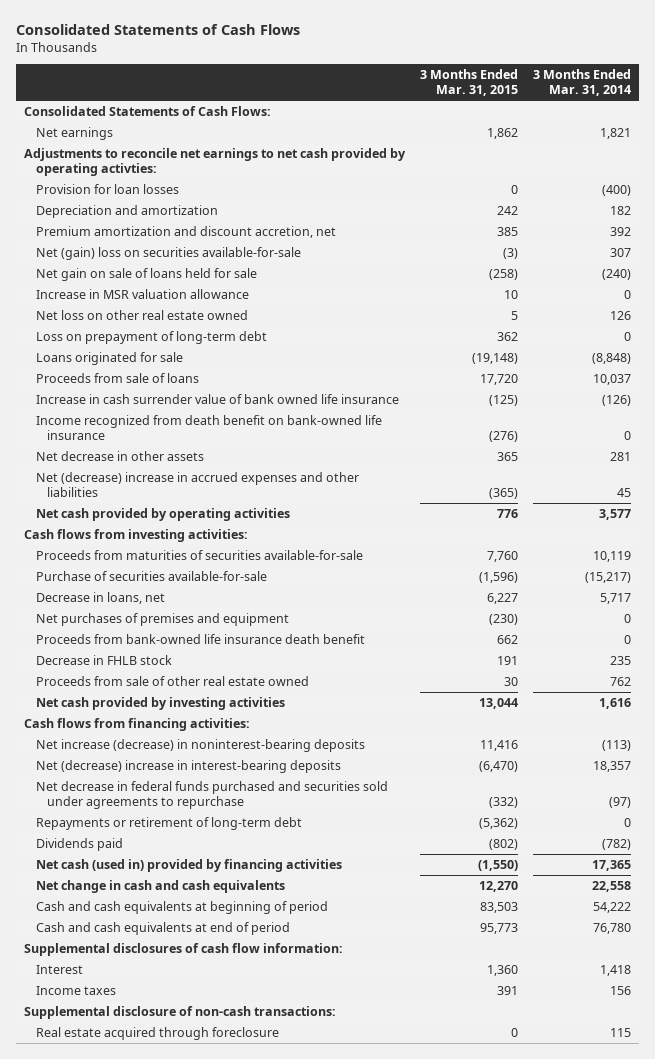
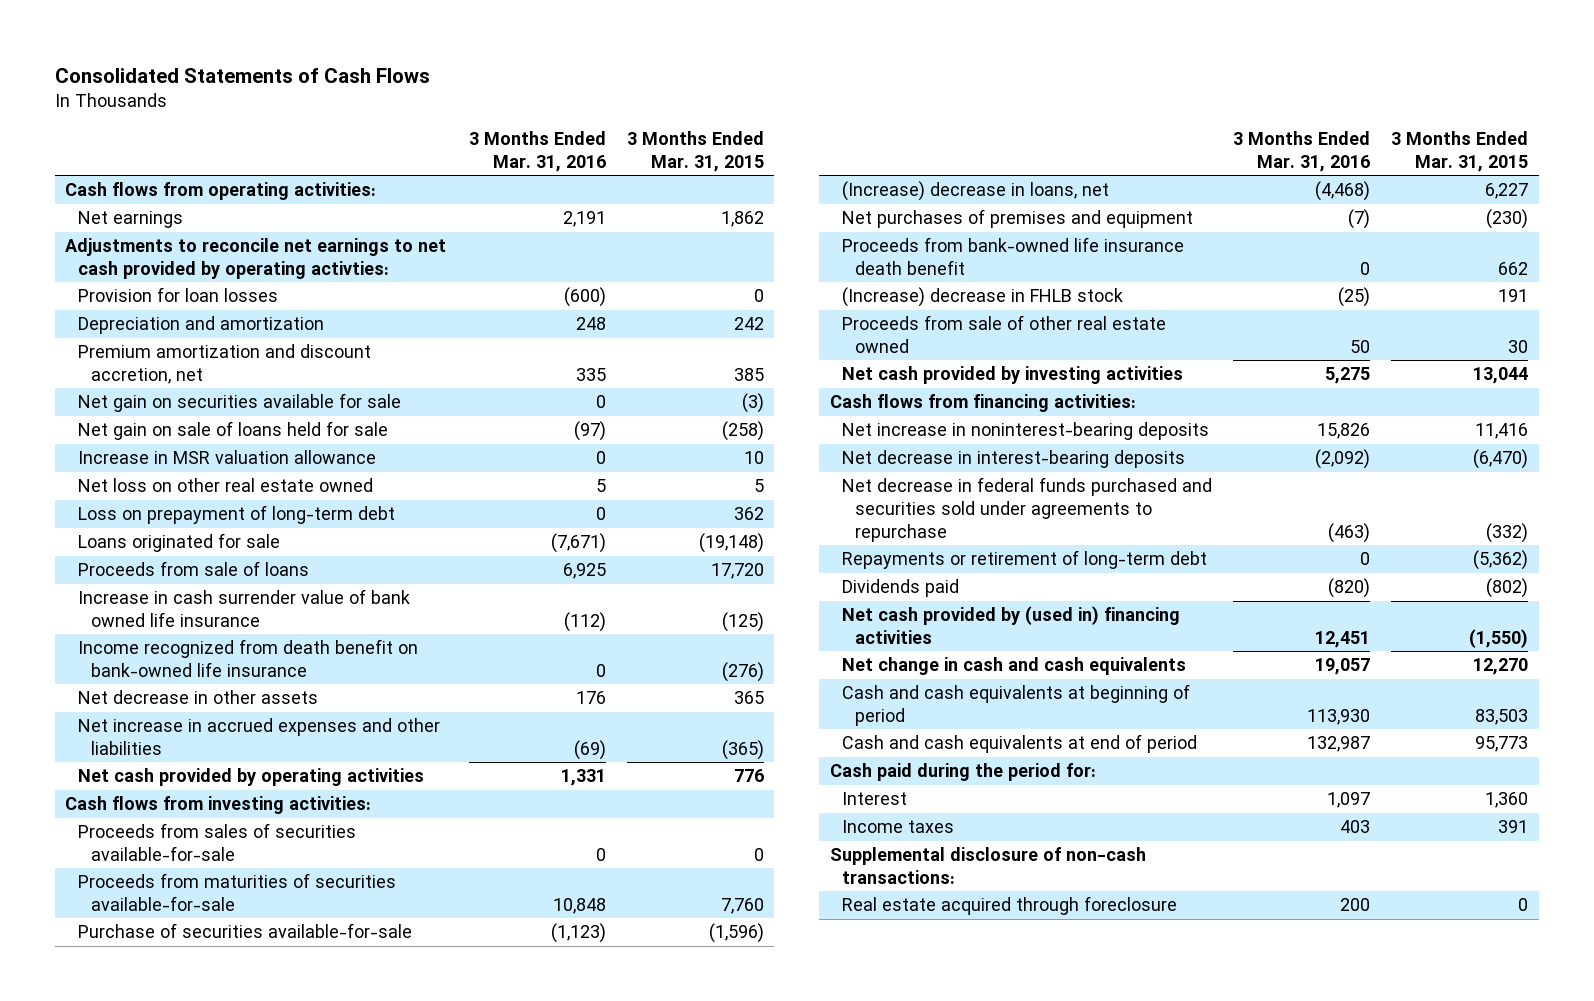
- | 3 Months Ended Mar. 31, 2015 | 3 Months Ended Mar. 31, 2014
+ | 3 Months Ended Mar. 31, 2016 | 3 Months Ended Mar. 31, 2015
- Consolidated Statements of Cash Flows:
+ Cash flows from operating activities:
- Net (gain) loss on securities available-for-sale | (3) | 307
+ Net gain on securities available for sale | 0 | (3)
- Net (decrease) increase in accrued expenses and other liabilities | (365) | 45
+ Net increase in accrued expenses and other liabilities | (69) | (365)
+ Proceeds from sales of securities available-for-sale | 0 | 0
- Decrease in loans, net | 6,227 | 5,717
+ (Increase) decrease in loans, net | (4,468) | 6,227
- Decrease in FHLB stock | 191 | 235
+ (Increase) decrease in FHLB stock | (25) | 191
- Net increase (decrease) in noninterest-bearing deposits | 11,416 | (113)
- Net (decrease) increase in interest-bearing deposits | (6,470) | 18,357
+ Net increase in noninterest-bearing deposits | 15,826 | 11,416
+ Net decrease in interest-bearing deposits | (2,092) | (6,470)
- Net cash (used in) provided by financing activities | (1,550) | 17,365
+ Net cash provided by (used in) financing activities | 12,451 | (1,550)
- Supplemental disclosures of cash flow information:
+ Cash paid during the period for:

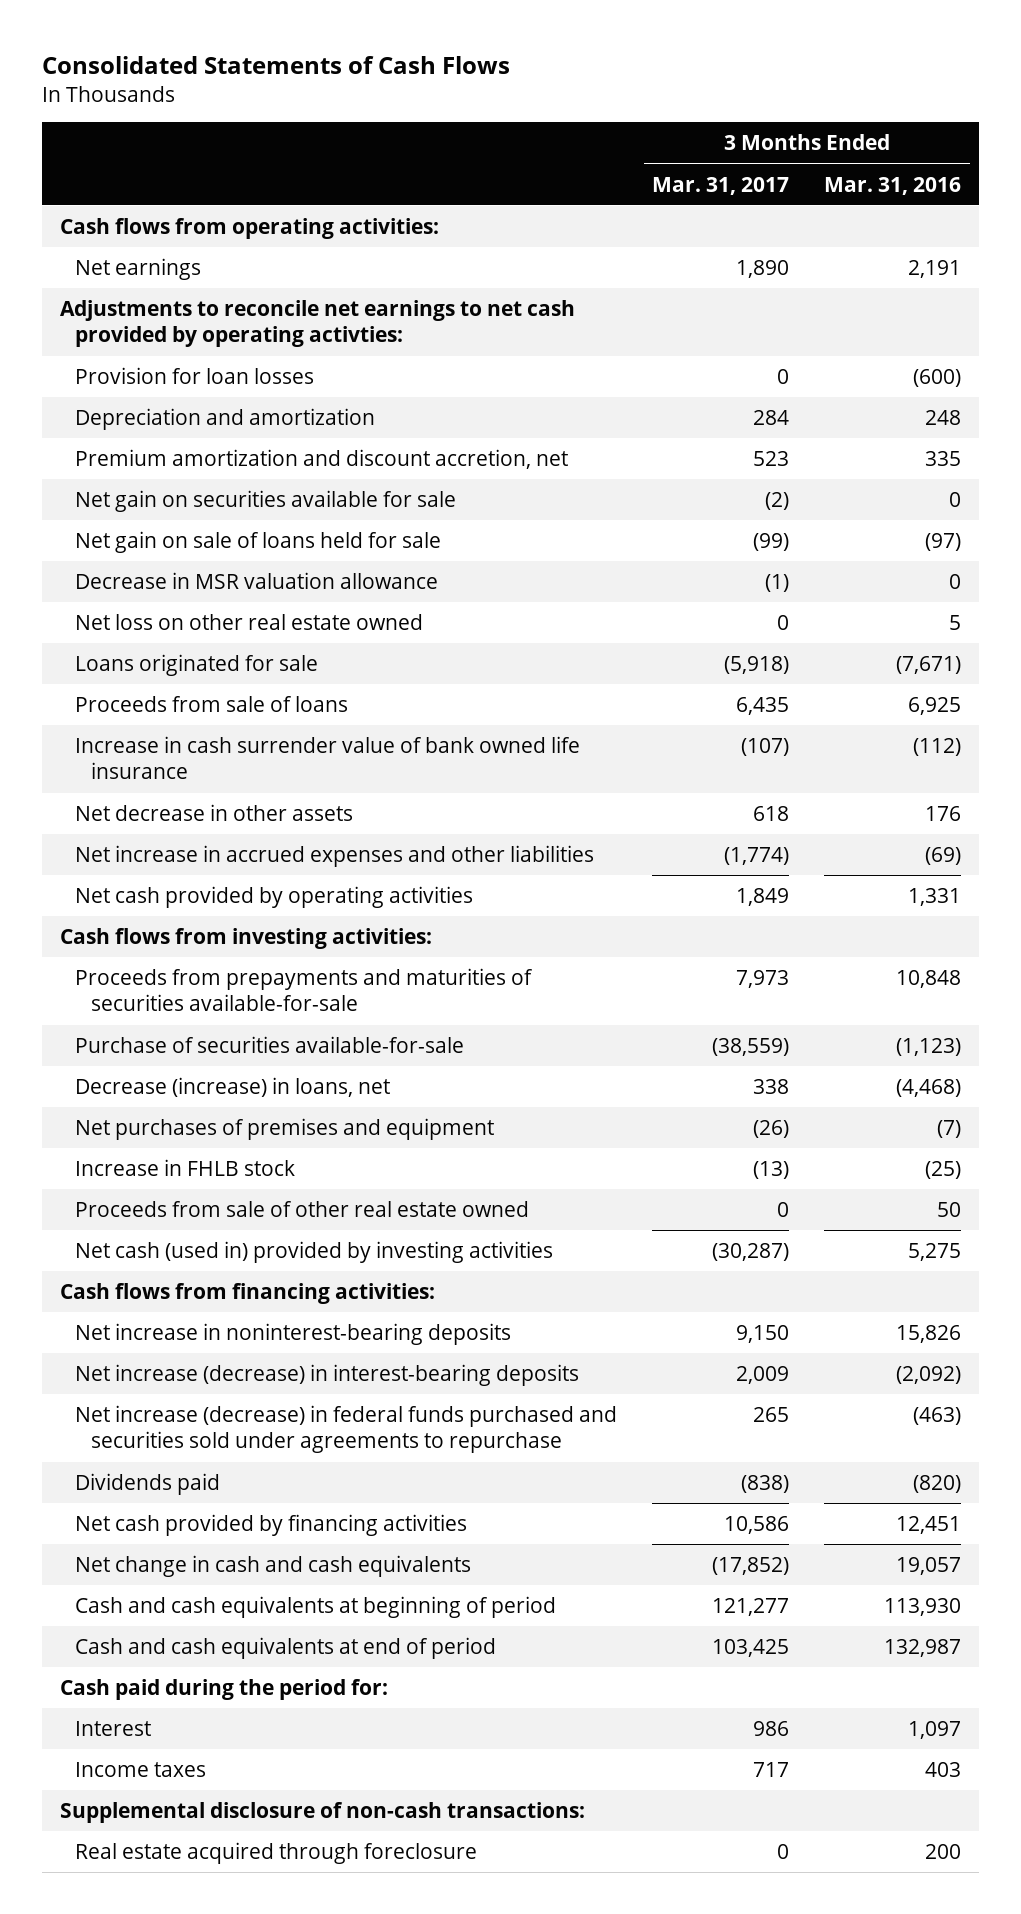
- | 3 Months Ended Mar. 31, 2016 | 3 Months Ended Mar. 31, 2015
+ | 3 Months Ended Mar. 31, 2017 | 3 Months Ended Mar. 31, 2016
- Increase in MSR valuation allowance | 0 | 10
+ Decrease in MSR valuation allowance | (1) | 0
- Loss on prepayment of long-term debt | 0 | 362
- Income recognized from death benefit on bank-owned life insurance | 0 | (276)
- Proceeds from sales of securities available-for-sale | 0 | 0
- Proceeds from maturities of securities available-for-sale | 10,848 | 7,760
+ Proceeds from prepayments and maturities of securities available-for-sale | 7,973 | 10,848
- (Increase) decrease in loans, net | (4,468) | 6,227
+ Decrease (increase) in loans, net | 338 | (4,468)
- Proceeds from bank-owned life insurance death benefit | 0 | 662
- (Increase) decrease in FHLB stock | (25) | 191
+ Increase in FHLB stock | (13) | (25)
- Net cash provided by investing activities | 5,275 | 13,044
+ Net cash (used in) provided by investing activities | (30,287) | 5,275
- Net decrease in interest-bearing deposits | (2,092) | (6,470)
- Net decrease in federal funds purchased and securities sold under agreements to repurchase | (463) | (332)
- Repayments or retirement of long-term debt | 0 | (5,362)
+ Net increase (decrease) in interest-bearing deposits | 2,009 | (2,092)
+ Net increase (decrease) in federal funds purchased and securities sold under agreements to repurchase | 265 | (463)
- Net cash provided by (used in) financing activities | 12,451 | (1,550)
+ Net cash provided by financing activities | 10,586 | 12,451

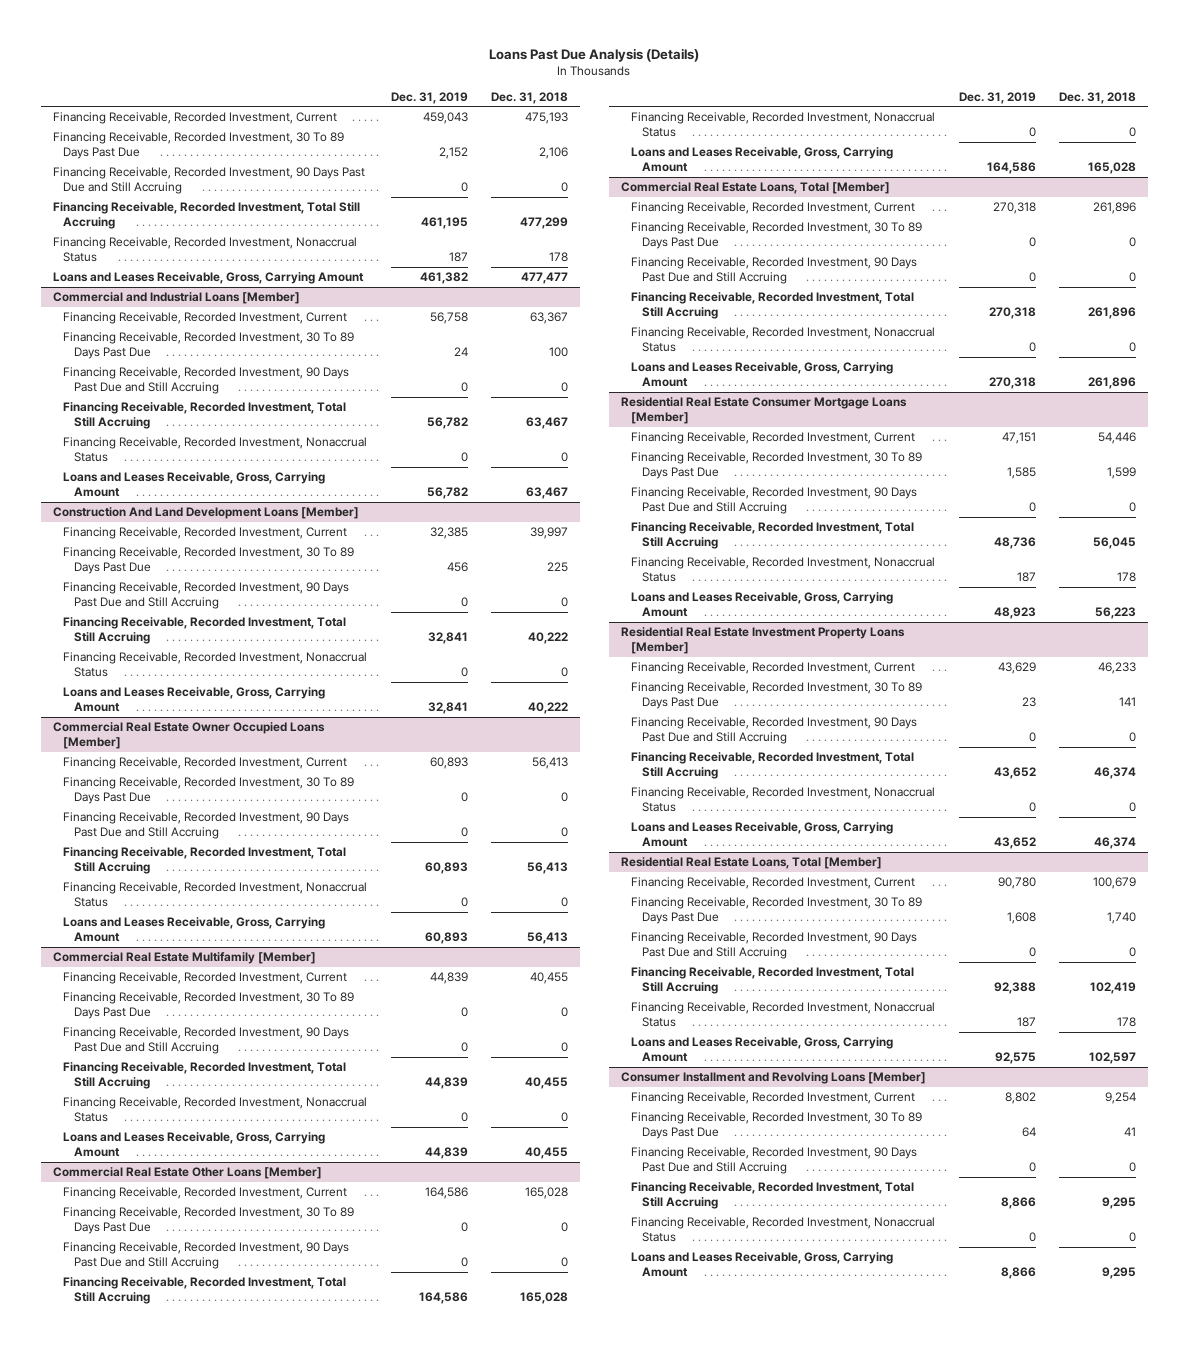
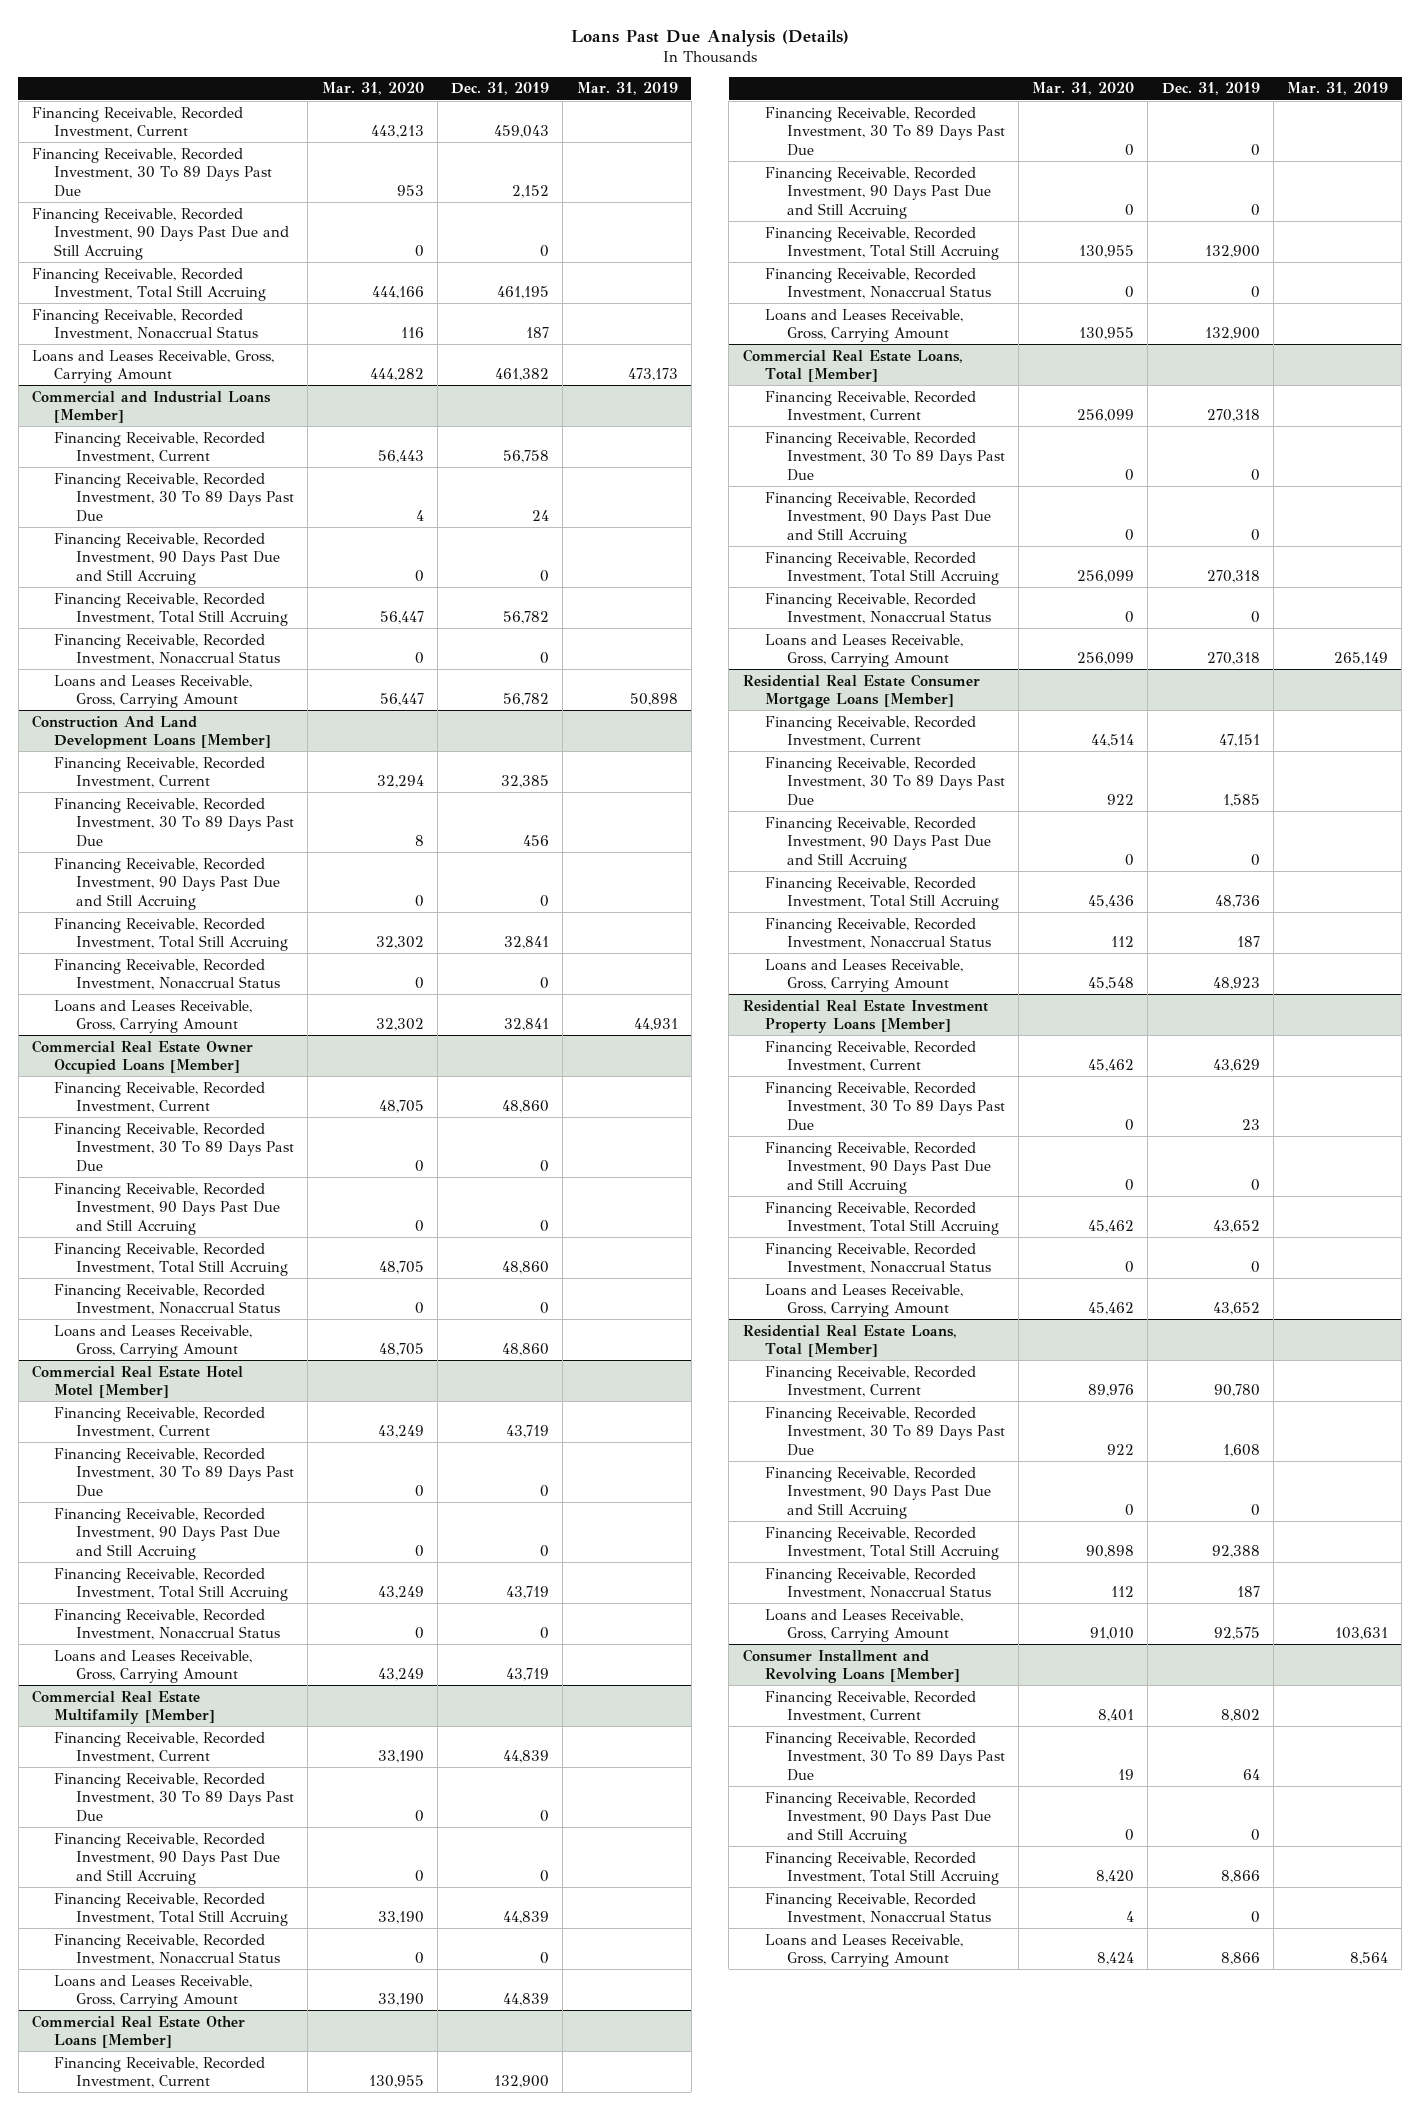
- | Dec. 31, 2019 | Dec. 31, 2018
+ | Mar. 31, 2020 | Dec. 31, 2019 | Mar. 31, 2019
@ Commercial Real Estate Owner Occupied Loans [Member]
- Financing Receivable, Recorded Investment, Current | 60,893 | 56,413
+ Financing Receivable, Recorded Investment, Current | 48,705 | 48,860 |
- Financing Receivable, Recorded Investment, Total Still Accruing | 60,893 | 56,413
+ Financing Receivable, Recorded Investment, Total Still Accruing | 48,705 | 48,860 |
- Loans and Leases Receivable, Gross, Carrying Amount | 60,893 | 56,413
+ Loans and Leases Receivable, Gross, Carrying Amount | 48,705 | 48,860 |
+ Commercial Real Estate Hotel Motel [Member]
+ Financing Receivable, Recorded Investment, Current | 43,249 | 43,719 |
+ Financing Receivable, Recorded Investment, 30 To 89 Days Past Due | 0 | 0 |
+ Financing Receivable, Recorded Investment, 90 Days Past Due and Still Accruing | 0 | 0 |
+ Financing Receivable, Recorded Investment, Total Still Accruing | 43,249 | 43,719 |
+ Financing Receivable, Recorded Investment, Nonaccrual Status | 0 | 0 |
+ Loans and Leases Receivable, Gross, Carrying Amount | 43,249 | 43,719 |
@ Commercial Real Estate Other Loans [Member]
- Financing Receivable, Recorded Investment, Current | 164,586 | 165,028
+ Financing Receivable, Recorded Investment, Current | 130,955 | 132,900 |
- Financing Receivable, Recorded Investment, Total Still Accruing | 164,586 | 165,028
+ Financing Receivable, Recorded Investment, Total Still Accruing | 130,955 | 132,900 |
- Loans and Leases Receivable, Gross, Carrying Amount | 164,586 | 165,028
+ Loans and Leases Receivable, Gross, Carrying Amount | 130,955 | 132,900 |

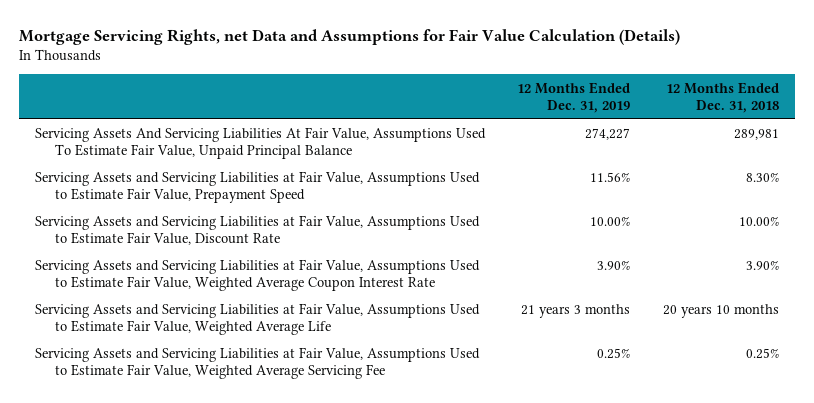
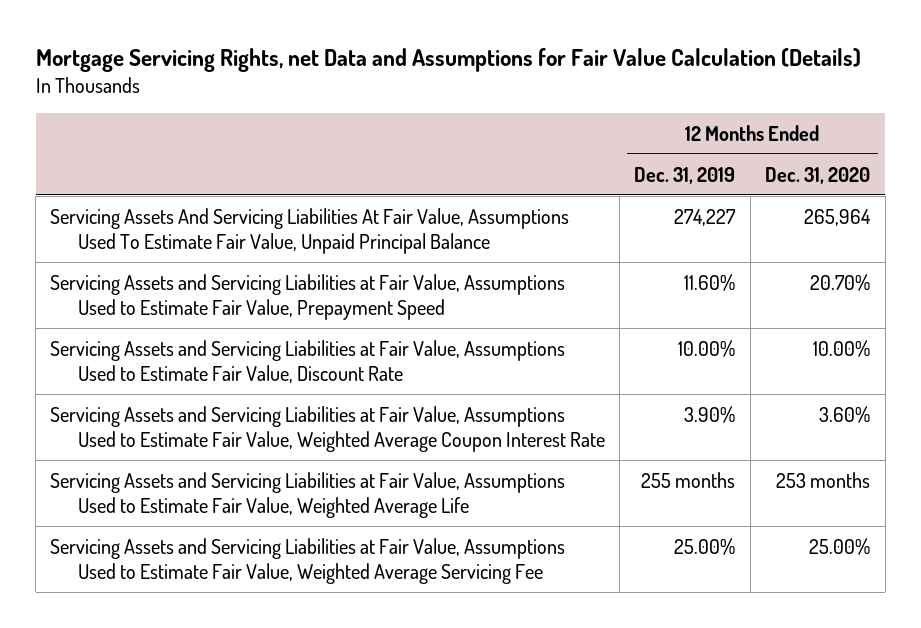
- | 12 Months Ended Dec. 31, 2019 | 12 Months Ended Dec. 31, 2018
+ | 12 Months Ended Dec. 31, 2019 | 12 Months Ended Dec. 31, 2020
- Servicing Assets and Servicing Liabilities at Fair Value, Assumptions Used to Estimate Fair Value, Prepayment Speed | 11.56% | 8.30%
+ Servicing Assets and Servicing Liabilities at Fair Value, Assumptions Used to Estimate Fair Value, Prepayment Speed | 11.60% | 20.70%
- Servicing Assets and Servicing Liabilities at Fair Value, Assumptions Used to Estimate Fair Value, Weighted Average Life | 21 years 3 months | 20 years 10 months
- Servicing Assets and Servicing Liabilities at Fair Value, Assumptions Used to Estimate Fair Value, Weighted Average Servicing Fee | 0.25% | 0.25%
+ Servicing Assets and Servicing Liabilities at Fair Value, Assumptions Used to Estimate Fair Value, Weighted Average Life | 255 months | 253 months
+ Servicing Assets and Servicing Liabilities at Fair Value, Assumptions Used to Estimate Fair Value, Weighted Average Servicing Fee | 25.00% | 25.00%

